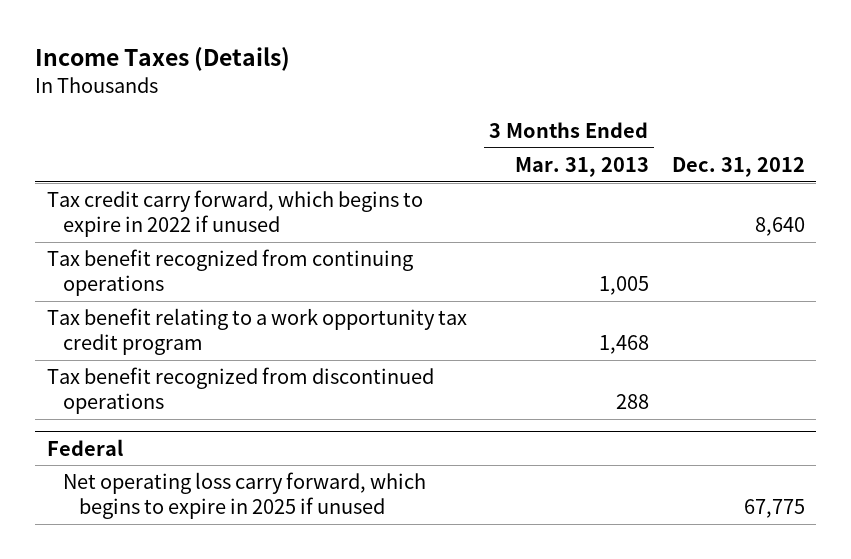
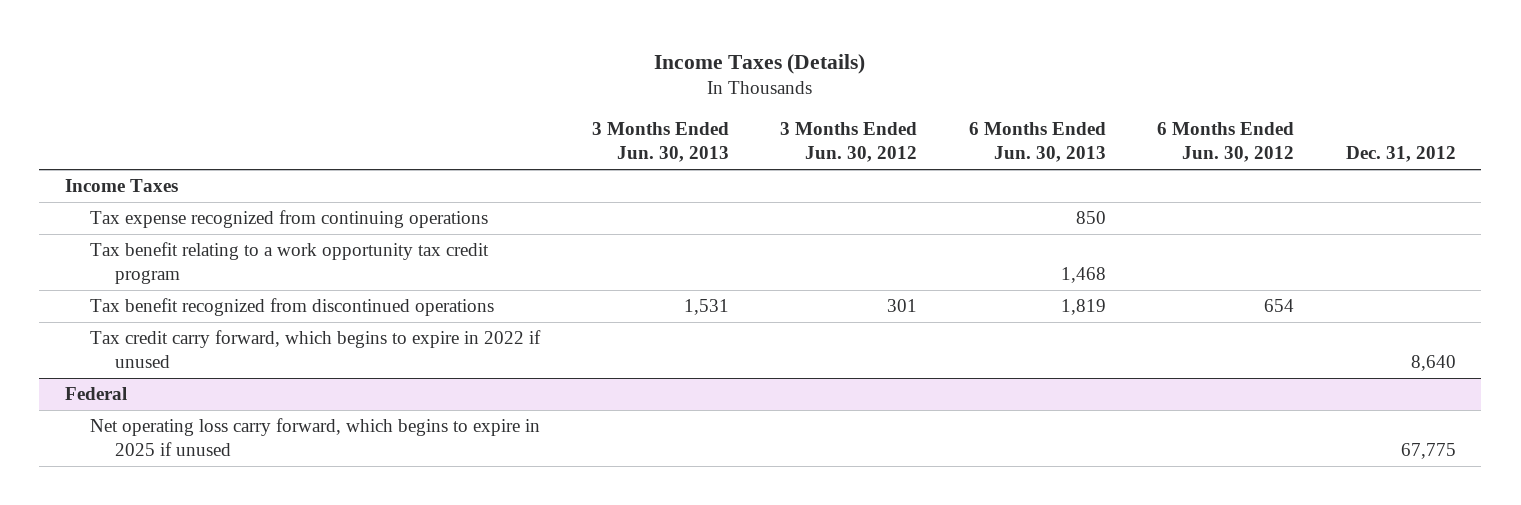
- | 3 Months Ended Mar. 31, 2013 | Dec. 31, 2012
+ | 3 Months Ended Jun. 30, 2013 | 3 Months Ended Jun. 30, 2012 | 6 Months Ended Jun. 30, 2013 | 6 Months Ended Jun. 30, 2012 | Dec. 31, 2012
- Tax benefit recognized from continuing operations | 1,005 |
+ Income Taxes
+ Tax expense recognized from continuing operations | | | 850 | |
moved down: Tax credit carry forward, which begins to expire in 2022 if unused | | | | | 8,640

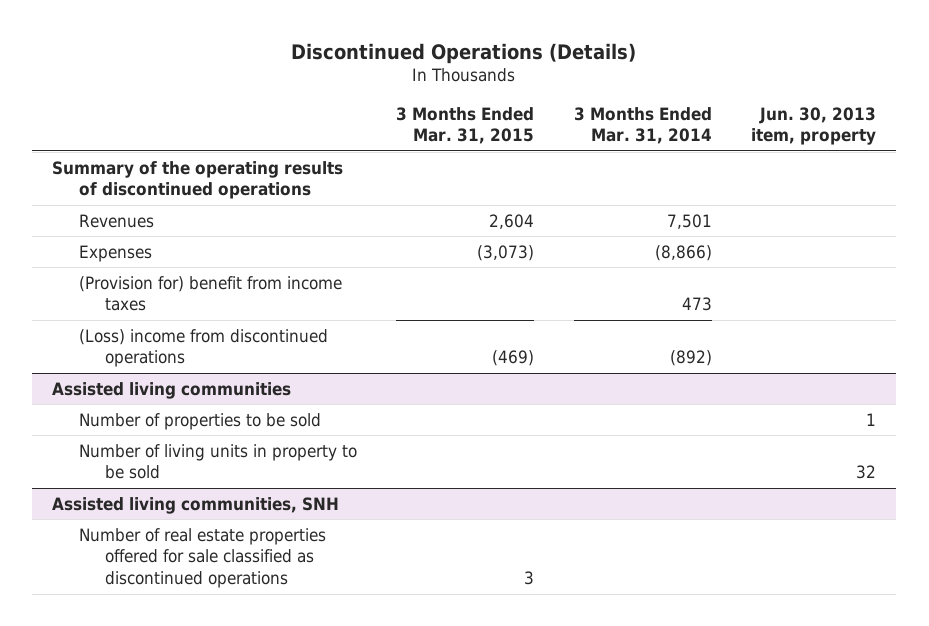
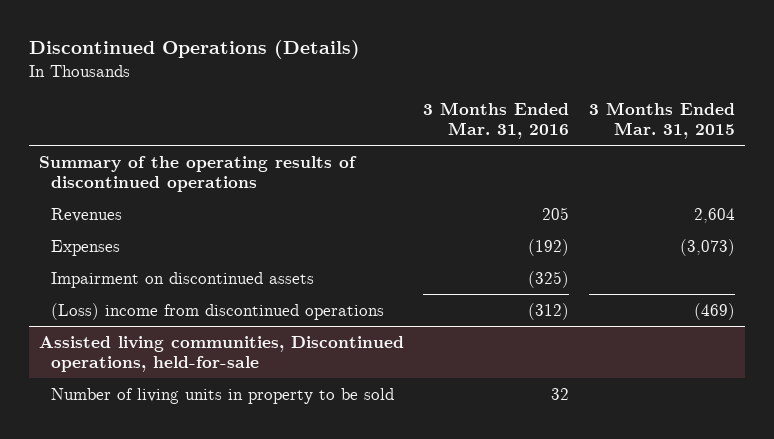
- | 3 Months Ended Mar. 31, 2015 | 3 Months Ended Mar. 31, 2014 | Jun. 30, 2013 item, property
+ | 3 Months Ended Mar. 31, 2016 | 3 Months Ended Mar. 31, 2015
- (Provision for) benefit from income taxes | | 473 |
+ Impairment on discontinued assets | (325) |
- Assisted living communities
- Number of properties to be sold | | | 1
+ Assisted living communities, Discontinued operations, held-for-sale
- Assisted living communities, SNH
- Number of real estate properties offered for sale classified as discontinued operations | 3 | |

